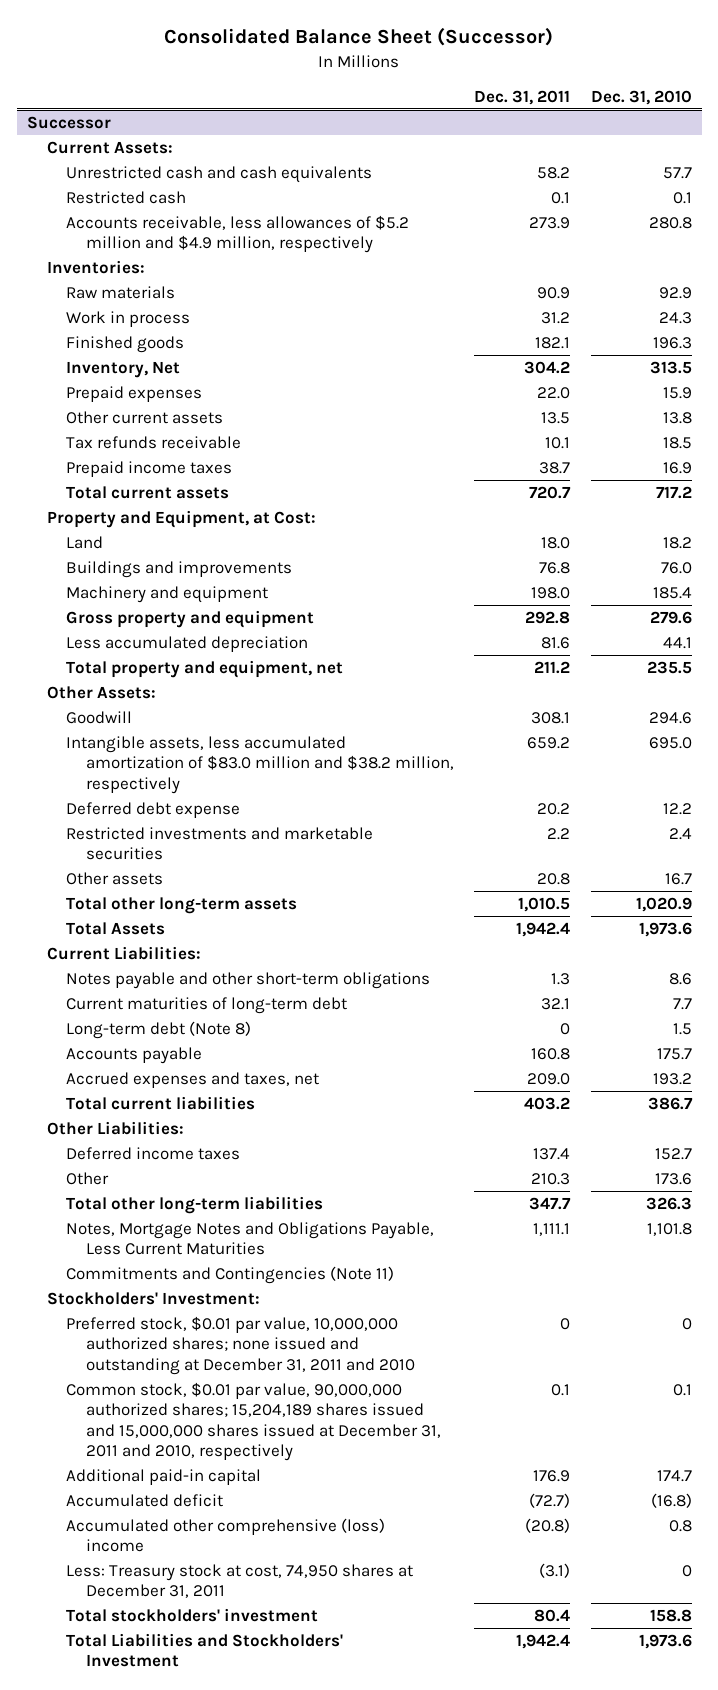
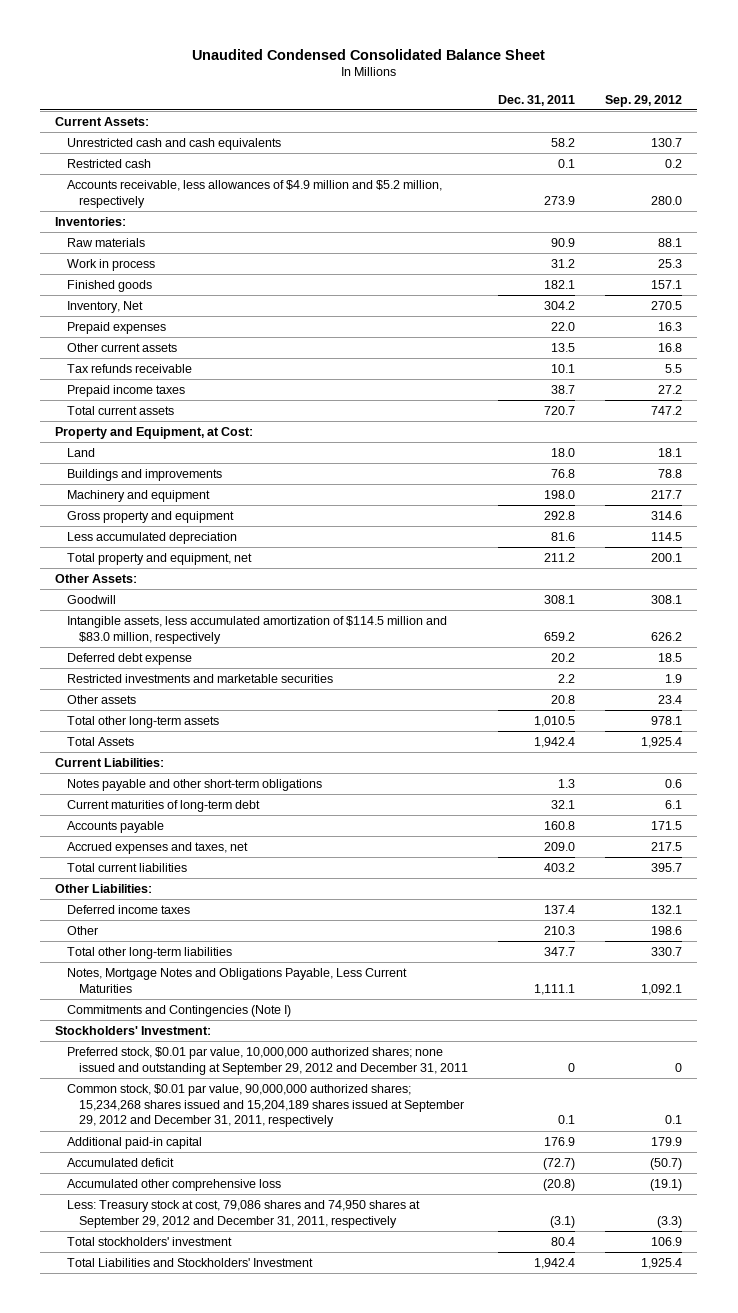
- Consolidated Balance Sheet (Successor)
+ Unaudited Condensed Consolidated Balance Sheet
- | Dec. 31, 2011 | Dec. 31, 2010
+ | Dec. 31, 2011 | Sep. 29, 2012
- Successor
- Accounts receivable, less allowances of $5.2 million and $4.9 million, respectively | 273.9 | 280.8
+ Accounts receivable, less allowances of $4.9 million and $5.2 million, respectively | 273.9 | 280.0
- Intangible assets, less accumulated amortization of $83.0 million and $38.2 million, respectively | 659.2 | 695.0
+ Intangible assets, less accumulated amortization of $114.5 million and $83.0 million, respectively | 659.2 | 626.2
- Long-term debt (Note 8) | 0 | 1.5
- Commitments and Contingencies (Note 11)
+ Commitments and Contingencies (Note I)
- Preferred stock, $0.01 par value, 10,000,000 authorized shares; none issued and outstanding at December 31, 2011 and 2010 | 0 | 0
- Common stock, $0.01 par value, 90,000,000 authorized shares; 15,204,189 shares issued and 15,000,000 shares issued at December 31, 2011 and 2010, respectively | 0.1 | 0.1
+ Preferred stock, $0.01 par value, 10,000,000 authorized shares; none issued and outstanding at September 29, 2012 and December 31, 2011 | 0 | 0
+ Common stock, $0.01 par value, 90,000,000 authorized shares; 15,234,268 shares issued and 15,204,189 shares issued at September 29, 2012 and December 31, 2011, respectively | 0.1 | 0.1
- Accumulated other comprehensive (loss) income | (20.8) | 0.8
- Less: Treasury stock at cost, 74,950 shares at December 31, 2011 | (3.1) | 0
+ Accumulated other comprehensive loss | (20.8) | (19.1)
+ Less: Treasury stock at cost, 79,086 shares and 74,950 shares at September 29, 2012 and December 31, 2011, respectively | (3.1) | (3.3)

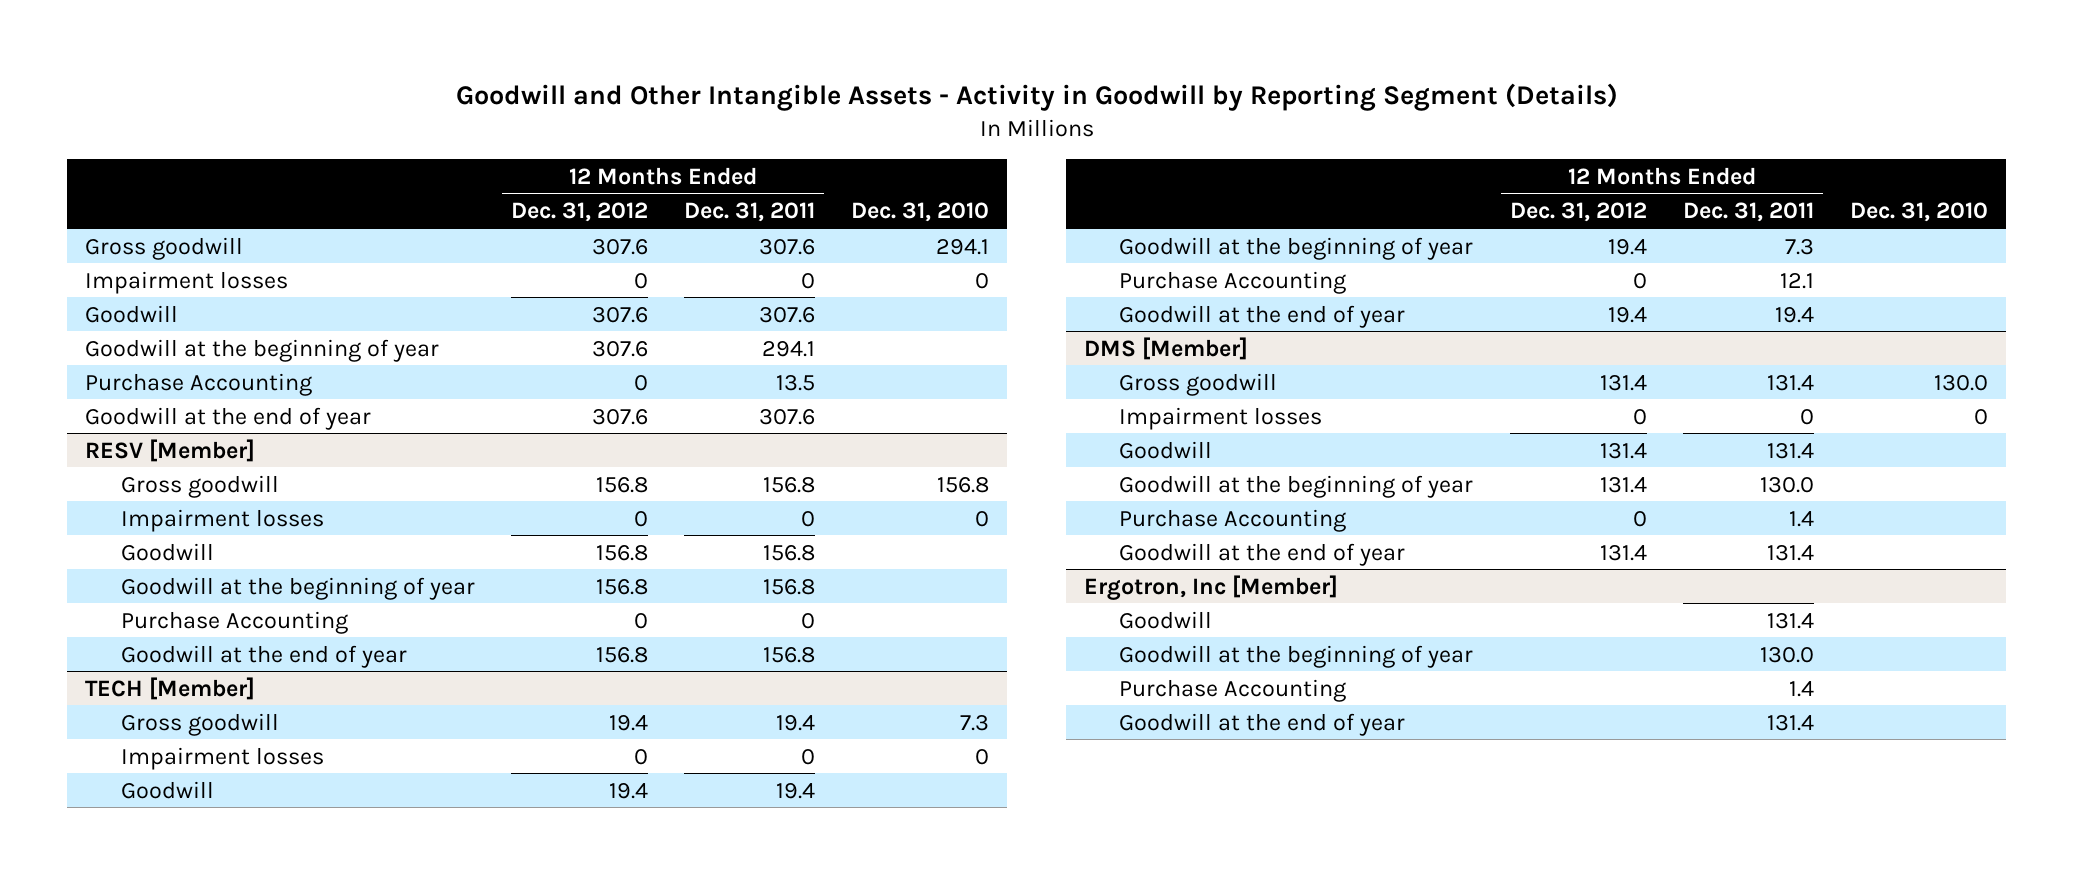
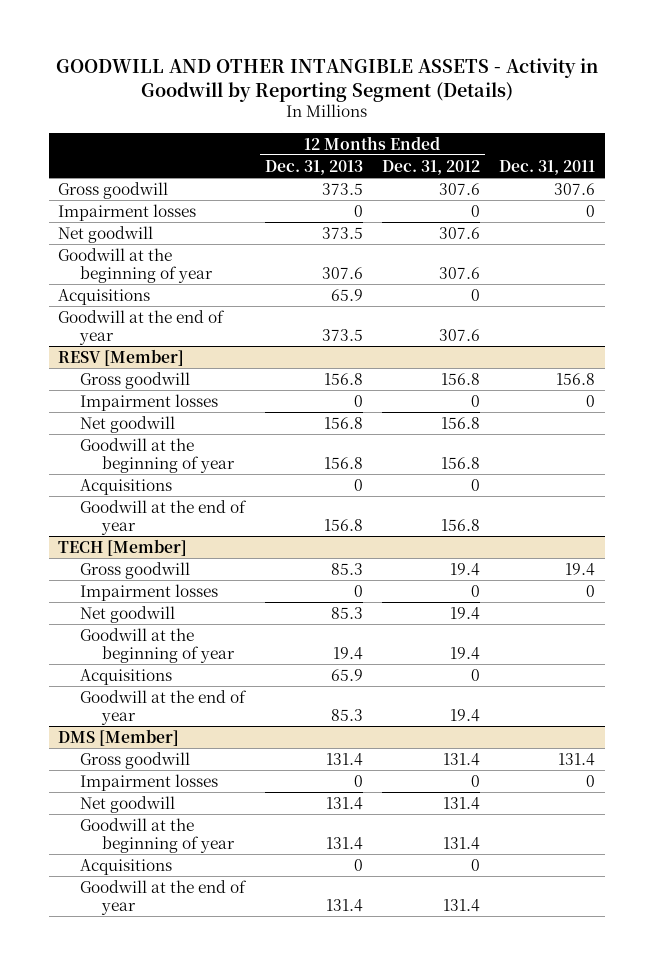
- Goodwill and Other Intangible Assets - Activity in Goodwill by Reporting Segment (Details)
+ GOODWILL AND OTHER INTANGIBLE ASSETS - Activity in Goodwill by Reporting Segment (Details)
- | 12 Months Ended Dec. 31, 2012 | 12 Months Ended Dec. 31, 2011 | Dec. 31, 2010
+ | 12 Months Ended Dec. 31, 2013 | 12 Months Ended Dec. 31, 2012 | Dec. 31, 2011
- Goodwill | 307.6 | 307.6 |
+ Net goodwill | 373.5 | 307.6 |
- Purchase Accounting | 0 | 13.5 |
+ Acquisitions | 65.9 | 0 |
@ RESV [Member]
- Goodwill | 156.8 | 156.8 |
+ Net goodwill | 156.8 | 156.8 |
- Purchase Accounting | 0 | 0 |
+ Acquisitions | 0 | 0 |
@ TECH [Member]
- Goodwill | 19.4 | 19.4 |
+ Net goodwill | 85.3 | 19.4 |
- Purchase Accounting | 0 | 12.1 |
+ Acquisitions | 65.9 | 0 |
@ DMS [Member]
- Goodwill | 131.4 | 131.4 |
+ Net goodwill | 131.4 | 131.4 |
- Purchase Accounting | 0 | 1.4 |
+ Acquisitions | 0 | 0 |
- Ergotron, Inc [Member]
- Goodwill | | 131.4 |
- Goodwill at the beginning of year | | 130.0 |
- Purchase Accounting | | 1.4 |
- Goodwill at the end of year | | 131.4 |

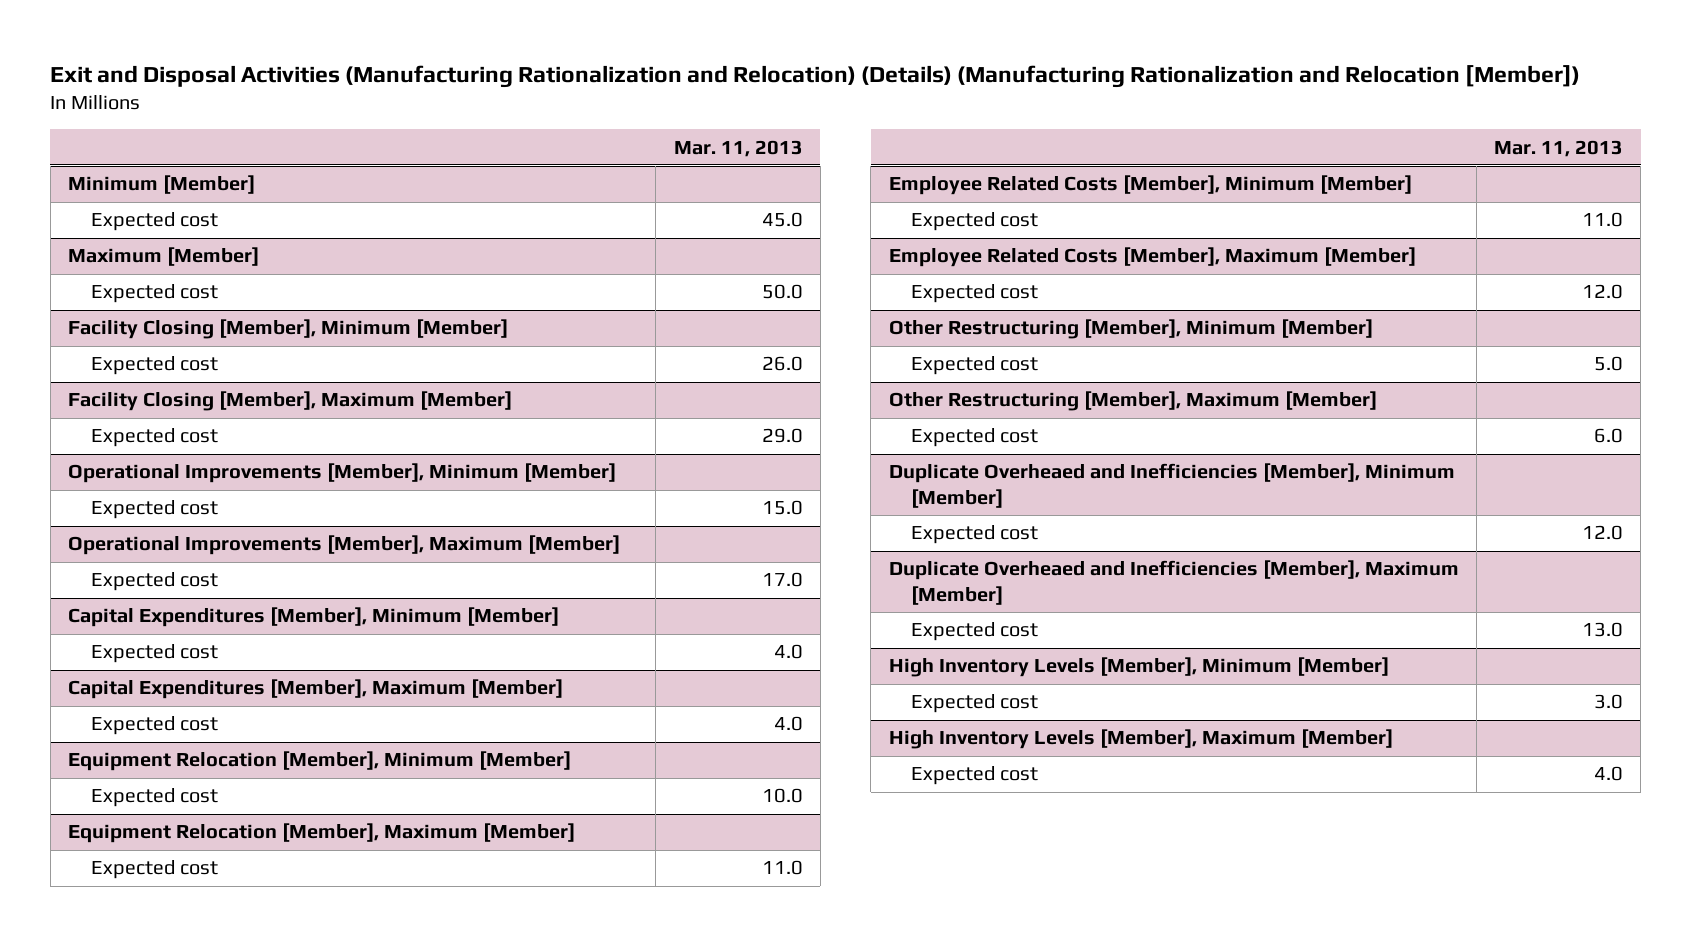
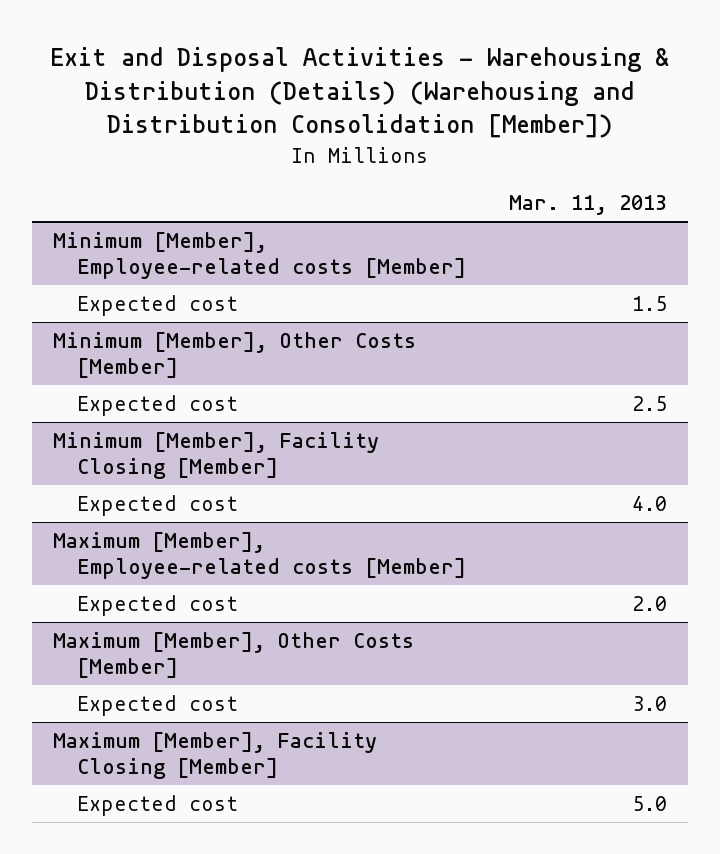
- Exit and Disposal Activities (Manufacturing Rationalization and Relocation) (Details) (Manufacturing Rationalization and Relocation [Member])
+ Exit and Disposal Activities - Warehousing & Distribution (Details) (Warehousing and Distribution Consolidation [Member])
- Minimum [Member]
- Expected cost | 45.0
- Maximum [Member]
- Expected cost | 50.0
- Facility Closing [Member], Minimum [Member]
- Expected cost | 26.0
- Facility Closing [Member], Maximum [Member]
- Expected cost | 29.0
- Operational Improvements [Member], Minimum [Member]
- Expected cost | 15.0
- Operational Improvements [Member], Maximum [Member]
- Expected cost | 17.0
- Capital Expenditures [Member], Minimum [Member]
- Expected cost | 4.0
- Capital Expenditures [Member], Maximum [Member]
+ Minimum [Member], Employee-related costs [Member]
+ Expected cost | 1.5
+ Minimum [Member], Other Costs [Member]
+ Expected cost | 2.5
+ Minimum [Member], Facility Closing [Member]
- Equipment Relocation [Member], Minimum [Member]
- Expected cost | 10.0
- Equipment Relocation [Member], Maximum [Member]
- Expected cost | 11.0
- Employee Related Costs [Member], Minimum [Member]
- Expected cost | 11.0
- Employee Related Costs [Member], Maximum [Member]
- Expected cost | 12.0
- Other Restructuring [Member], Minimum [Member]
- Expected cost | 5.0
- Other Restructuring [Member], Maximum [Member]
- Expected cost | 6.0
- Duplicate Overheaed and Inefficiencies [Member], Minimum [Member]
- Expected cost | 12.0
- Duplicate Overheaed and Inefficiencies [Member], Maximum [Member]
- Expected cost | 13.0
- High Inventory Levels [Member], Minimum [Member]
+ Maximum [Member], Employee-related costs [Member]
+ Expected cost | 2.0
+ Maximum [Member], Other Costs [Member]
- High Inventory Levels [Member], Maximum [Member]
- Expected cost | 4.0
+ Maximum [Member], Facility Closing [Member]
+ Expected cost | 5.0

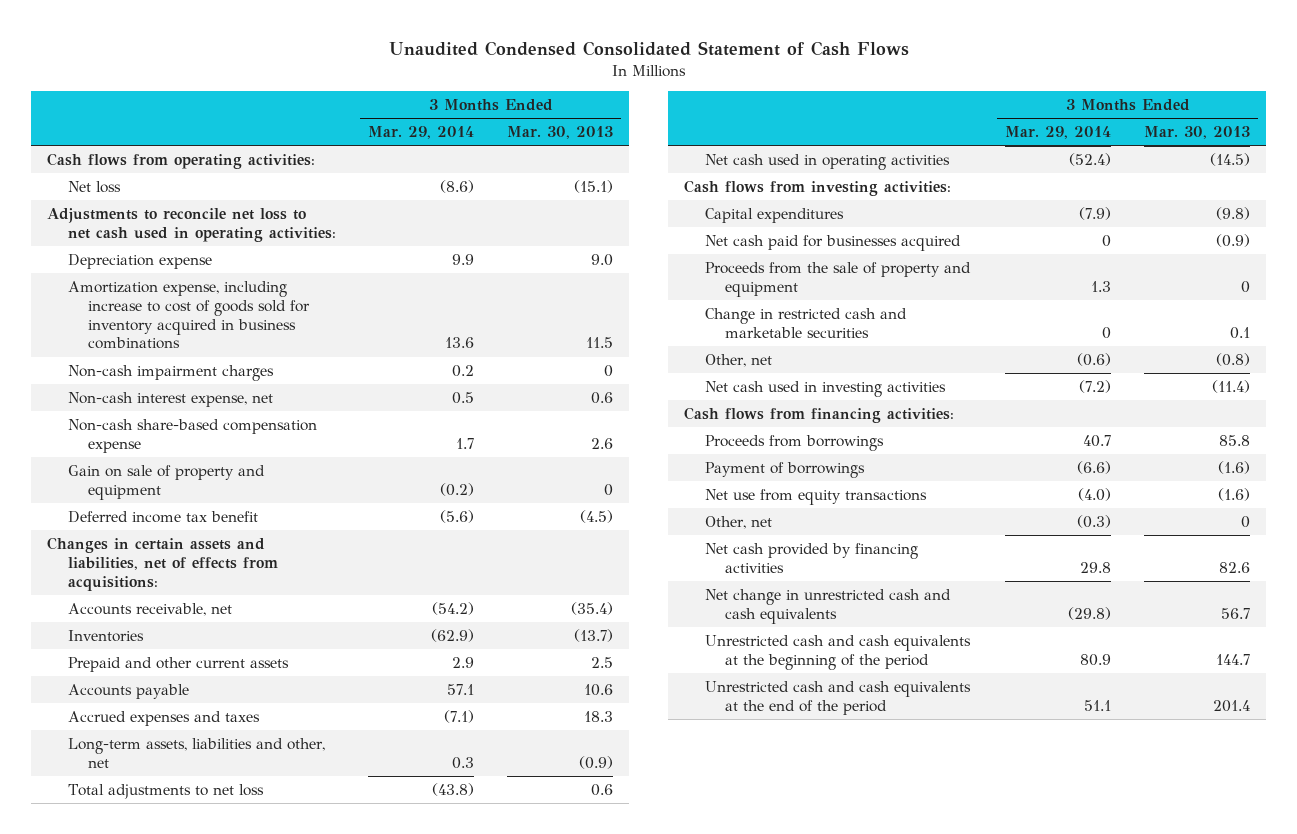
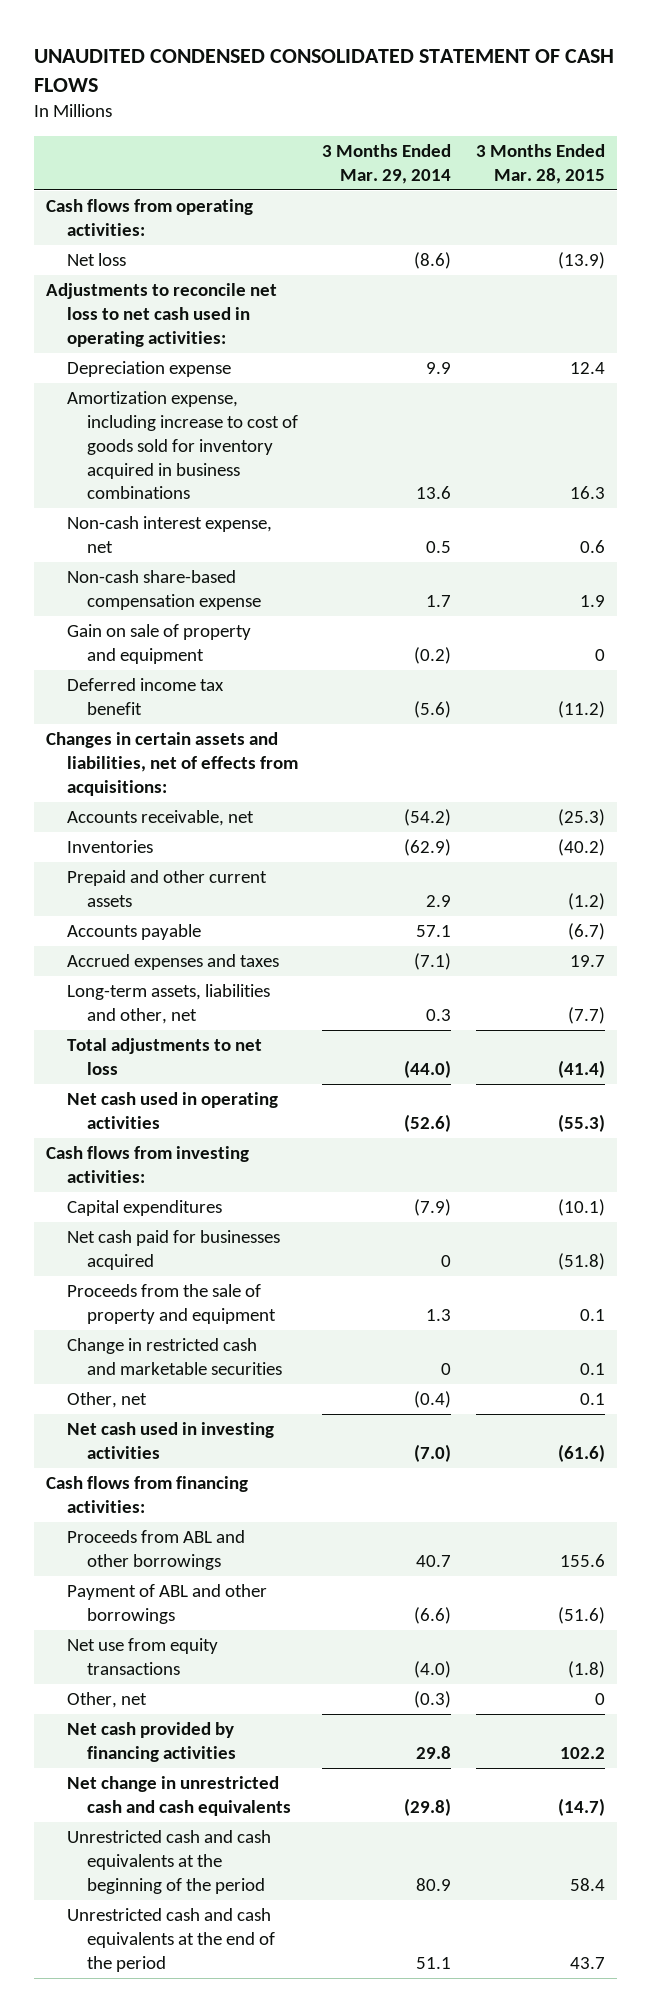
- Unaudited Condensed Consolidated Statement of Cash Flows
+ UNAUDITED CONDENSED CONSOLIDATED STATEMENT OF CASH FLOWS
- | 3 Months Ended Mar. 29, 2014 | 3 Months Ended Mar. 30, 2013
+ | 3 Months Ended Mar. 29, 2014 | 3 Months Ended Mar. 28, 2015
- Non-cash impairment charges | 0.2 | 0
- Total adjustments to net loss | (43.8) | 0.6
- Net cash used in operating activities | (52.4) | (14.5)
+ Total adjustments to net loss | (44.0) | (41.4)
+ Net cash used in operating activities | (52.6) | (55.3)
- Other, net | (0.6) | (0.8)
- Net cash used in investing activities | (7.2) | (11.4)
+ Other, net | (0.4) | 0.1
+ Net cash used in investing activities | (7.0) | (61.6)
- Proceeds from borrowings | 40.7 | 85.8
- Payment of borrowings | (6.6) | (1.6)
+ Proceeds from ABL and other borrowings | 40.7 | 155.6
+ Payment of ABL and other borrowings | (6.6) | (51.6)

